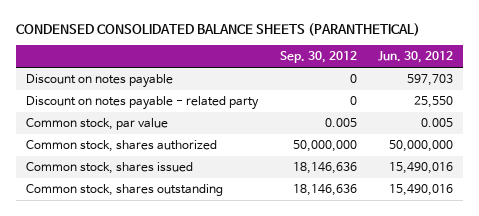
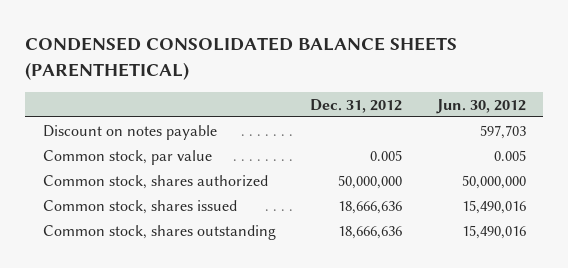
- CONDENSED CONSOLIDATED BALANCE SHEETS (PARANTHETICAL)
+ CONDENSED CONSOLIDATED BALANCE SHEETS (PARENTHETICAL)
- | Sep. 30, 2012 | Jun. 30, 2012
+ | Dec. 31, 2012 | Jun. 30, 2012
- Discount on notes payable - related party | 0 | 25,550

